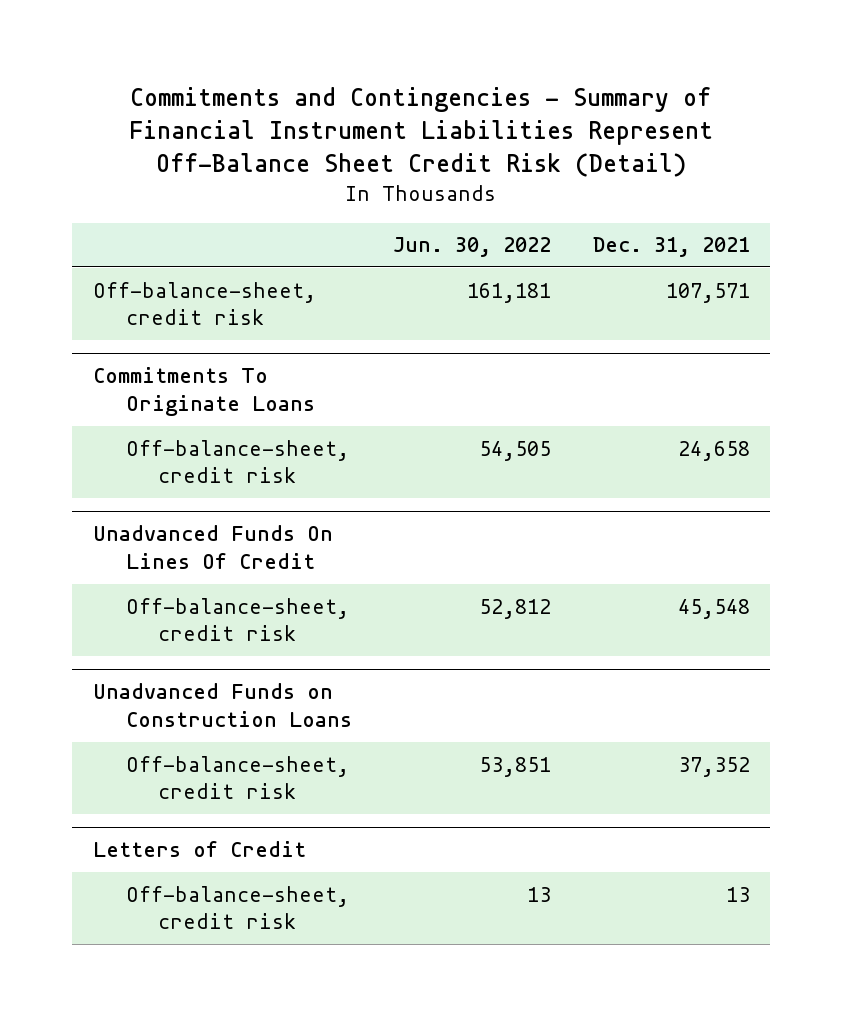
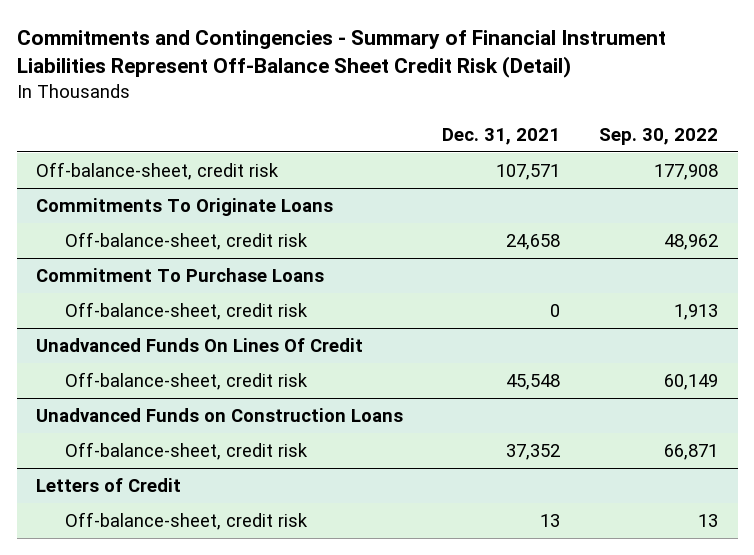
- | Jun. 30, 2022 | Dec. 31, 2021
+ | Dec. 31, 2021 | Sep. 30, 2022
+ Commitment To Purchase Loans
+ Off-balance-sheet, credit risk | 0 | 1,913

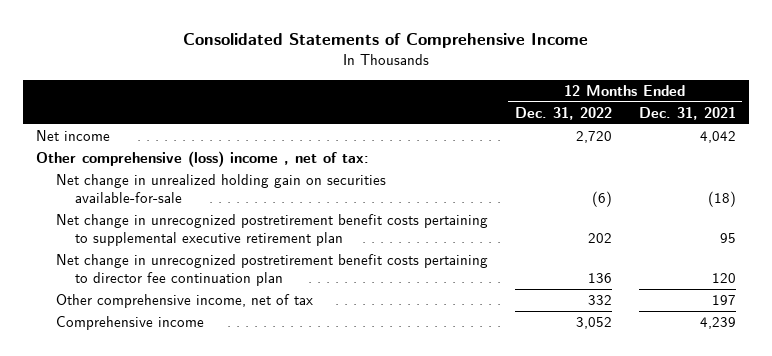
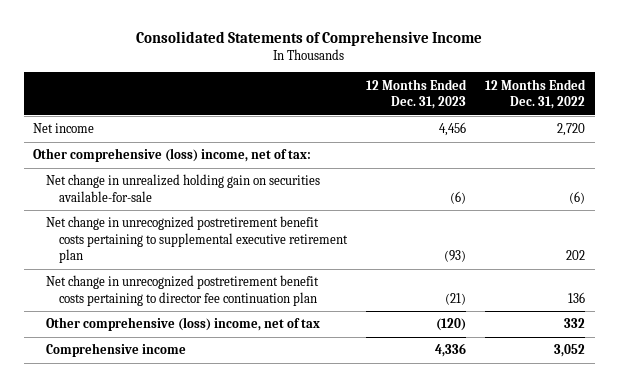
- | 12 Months Ended Dec. 31, 2022 | 12 Months Ended Dec. 31, 2021
+ | 12 Months Ended Dec. 31, 2023 | 12 Months Ended Dec. 31, 2022
- Other comprehensive (loss) income , net of tax:
+ Other comprehensive (loss) income, net of tax:
- Other comprehensive income, net of tax | 332 | 197
+ Other comprehensive (loss) income, net of tax | (120) | 332

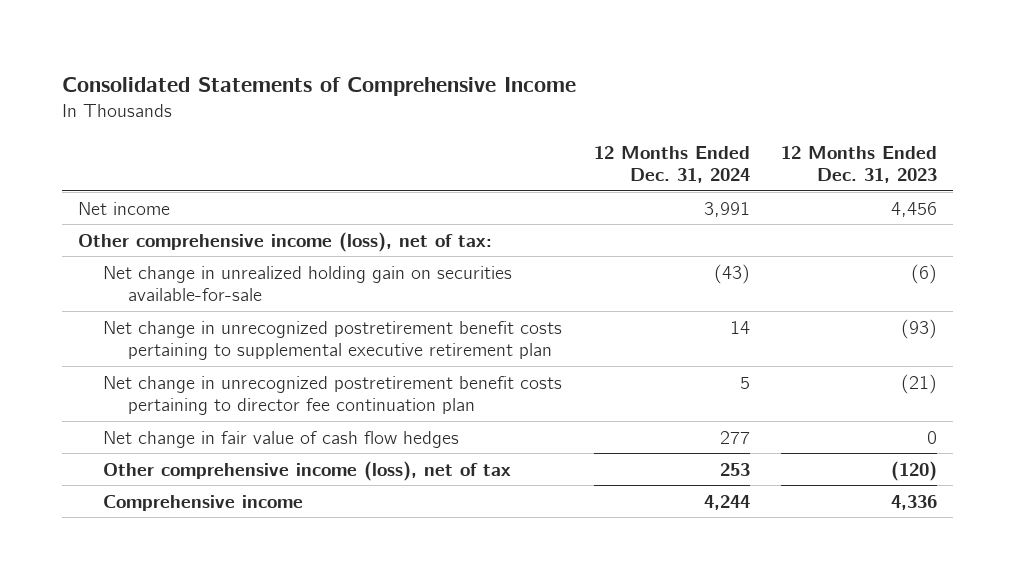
- | 12 Months Ended Dec. 31, 2023 | 12 Months Ended Dec. 31, 2022
+ | 12 Months Ended Dec. 31, 2024 | 12 Months Ended Dec. 31, 2023
- Other comprehensive (loss) income, net of tax:
+ Other comprehensive income (loss), net of tax:
- Other comprehensive (loss) income, net of tax | (120) | 332
+ Net change in fair value of cash flow hedges | 277 | 0
+ Other comprehensive income (loss), net of tax | 253 | (120)

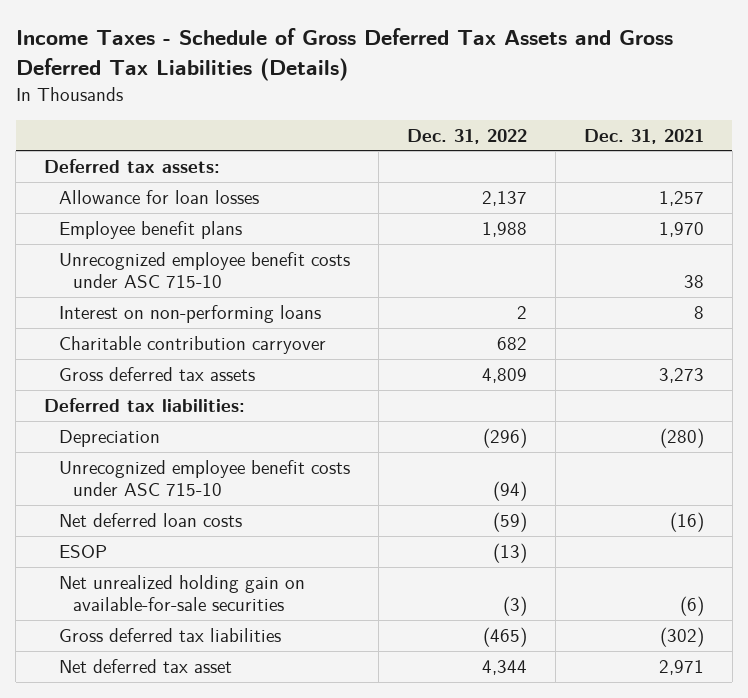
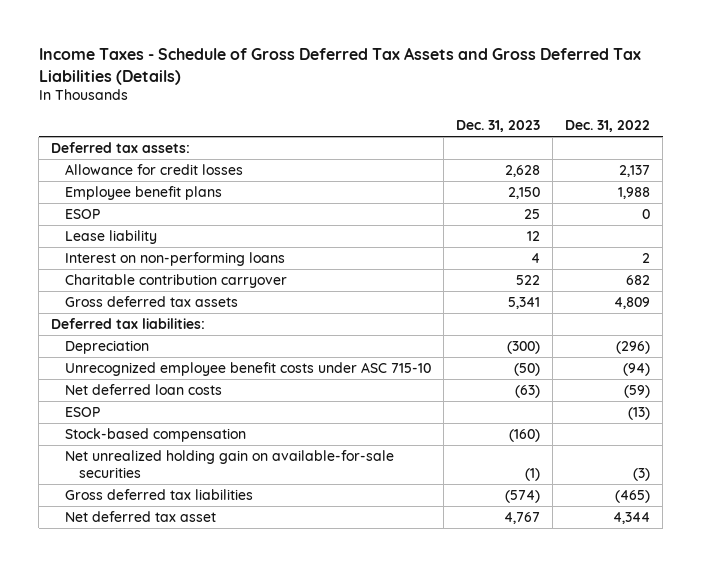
- | Dec. 31, 2022 | Dec. 31, 2021
+ | Dec. 31, 2023 | Dec. 31, 2022
- Allowance for loan losses | 2,137 | 1,257
+ Allowance for credit losses | 2,628 | 2,137
- Unrecognized employee benefit costs under ASC 715-10 | | 38
+ ESOP | 25 | 0
+ Lease liability | 12 |
+ Stock-based compensation | (160) |

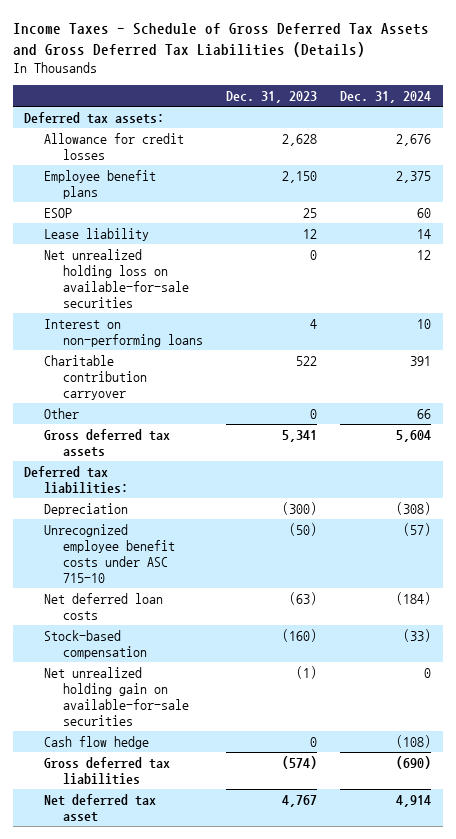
- | Dec. 31, 2023 | Dec. 31, 2022
+ | Dec. 31, 2023 | Dec. 31, 2024
+ Net unrealized holding loss on available-for-sale securities | 0 | 12
+ Other | 0 | 66
- ESOP | | (13)
+ Cash flow hedge | 0 | (108)

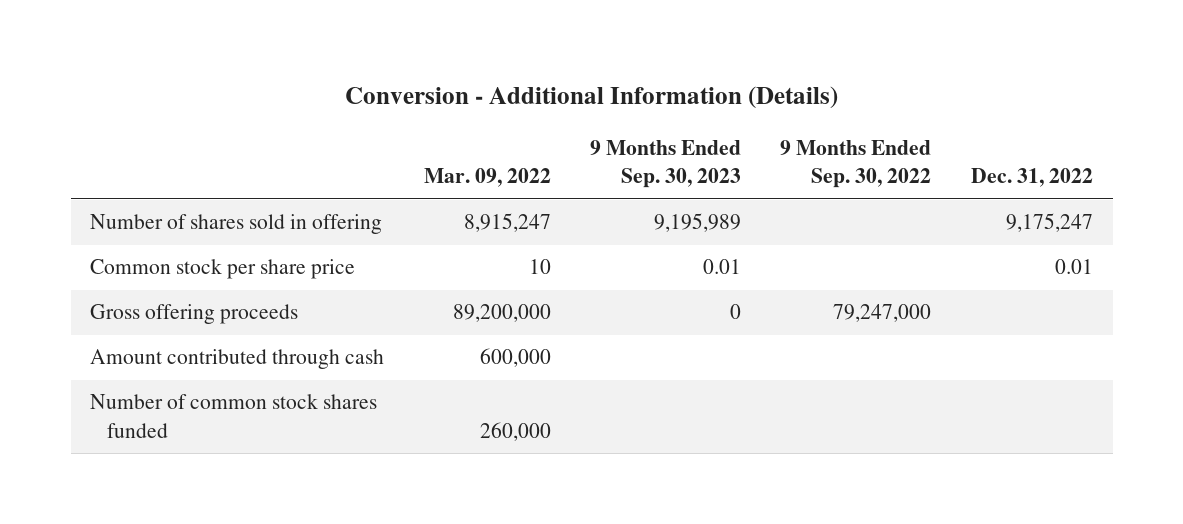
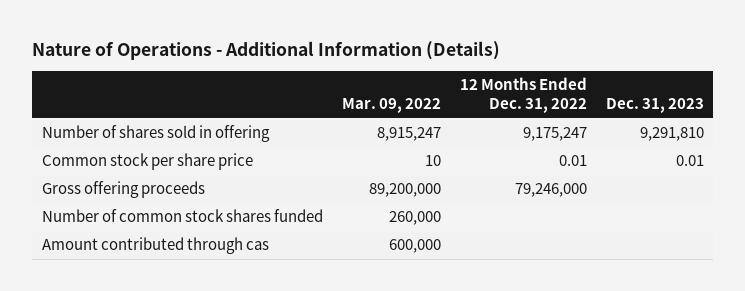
- Conversion - Additional Information (Details)
+ Nature of Operations - Additional Information (Details)
- | Mar. 09, 2022 | 9 Months Ended Sep. 30, 2023 | 9 Months Ended Sep. 30, 2022 | Dec. 31, 2022
+ | Mar. 09, 2022 | 12 Months Ended Dec. 31, 2022 | Dec. 31, 2023
- Amount contributed through cash | 600,000 | | |
+ Amount contributed through cas | 600,000 | |

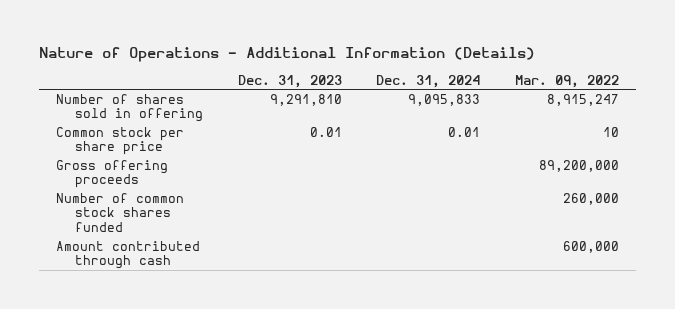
- | Mar. 09, 2022 | 12 Months Ended Dec. 31, 2022 | Dec. 31, 2023
+ | Dec. 31, 2023 | Dec. 31, 2024 | Mar. 09, 2022
- Amount contributed through cas | 600,000 | |
+ Amount contributed through cash | | | 600,000

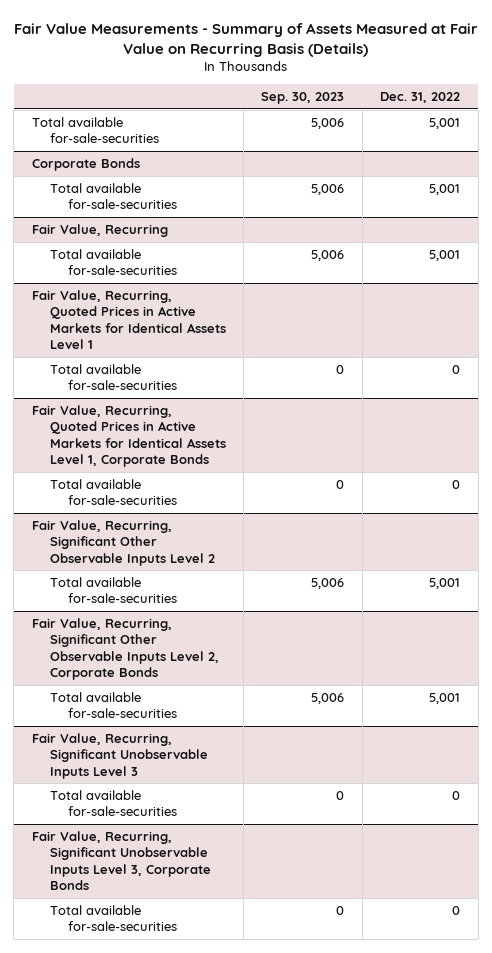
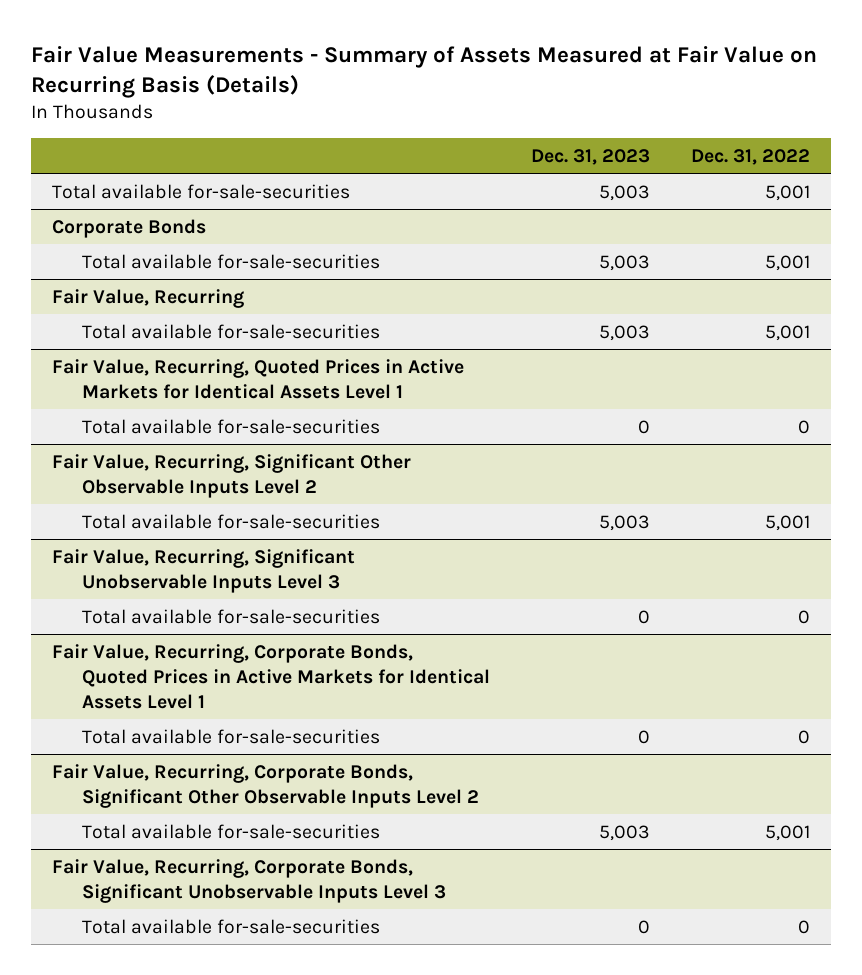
- | Sep. 30, 2023 | Dec. 31, 2022
+ | Dec. 31, 2023 | Dec. 31, 2022
- Fair Value, Recurring, Quoted Prices in Active Markets for Identical Assets Level 1, Corporate Bonds
- Total available for-sale-securities | 0 | 0
- Fair Value, Recurring, Significant Other Observable Inputs Level 2, Corporate Bonds
- Total available for-sale-securities | 5,006 | 5,001
- Fair Value, Recurring, Significant Unobservable Inputs Level 3, Corporate Bonds
+ Fair Value, Recurring, Corporate Bonds, Quoted Prices in Active Markets for Identical Assets Level 1
+ Fair Value, Recurring, Corporate Bonds, Significant Other Observable Inputs Level 2
+ Total available for-sale-securities | 5,003 | 5,001
+ Fair Value, Recurring, Corporate Bonds, Significant Unobservable Inputs Level 3
+ Total available for-sale-securities | 0 | 0

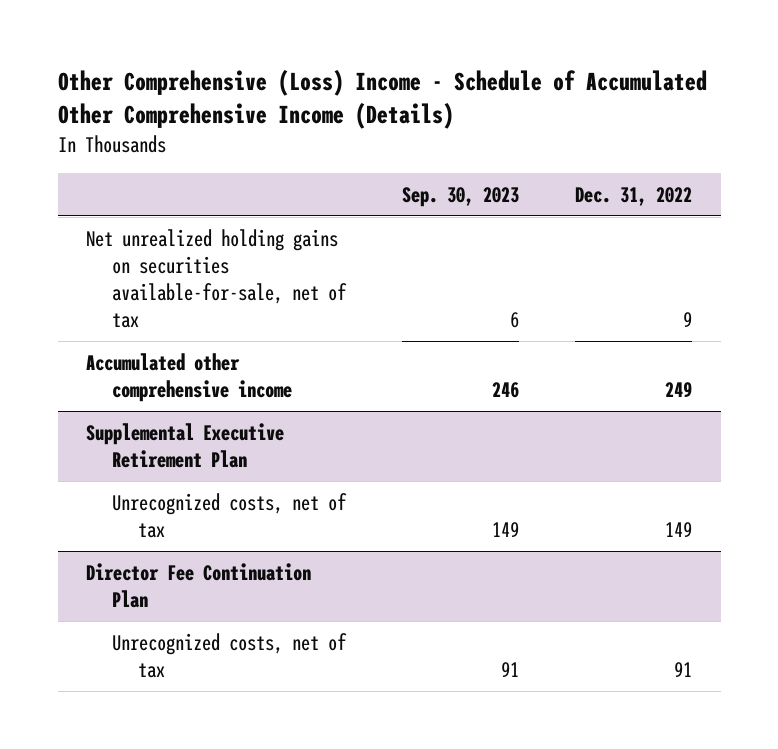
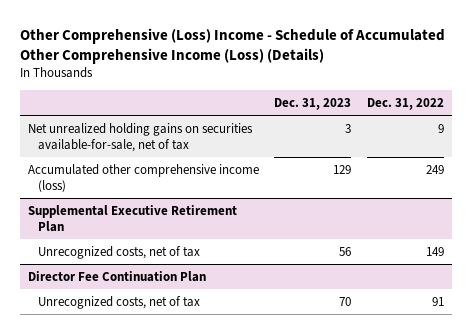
- Other Comprehensive (Loss) Income - Schedule of Accumulated Other Comprehensive Income (Details)
+ Other Comprehensive (Loss) Income - Schedule of Accumulated Other Comprehensive Income (Loss) (Details)
- | Sep. 30, 2023 | Dec. 31, 2022
+ | Dec. 31, 2023 | Dec. 31, 2022
- Accumulated other comprehensive income | 246 | 249
+ Accumulated other comprehensive income (loss) | 129 | 249

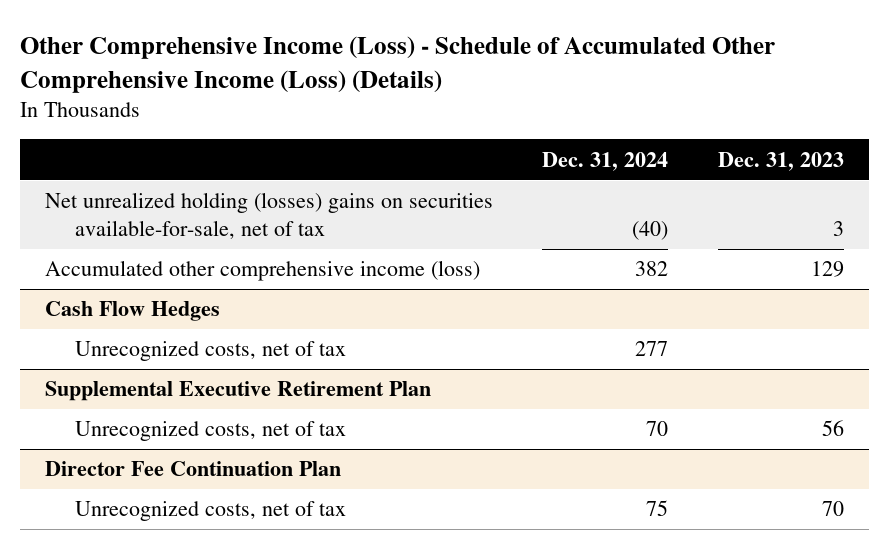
- Other Comprehensive (Loss) Income - Schedule of Accumulated Other Comprehensive Income (Loss) (Details)
+ Other Comprehensive Income (Loss) - Schedule of Accumulated Other Comprehensive Income (Loss) (Details)
- | Dec. 31, 2023 | Dec. 31, 2022
+ | Dec. 31, 2024 | Dec. 31, 2023
- Net unrealized holding gains on securities available-for-sale, net of tax | 3 | 9
+ Net unrealized holding (losses) gains on securities available-for-sale, net of tax | (40) | 3
+ Cash Flow Hedges
+ Unrecognized costs, net of tax | 277 |

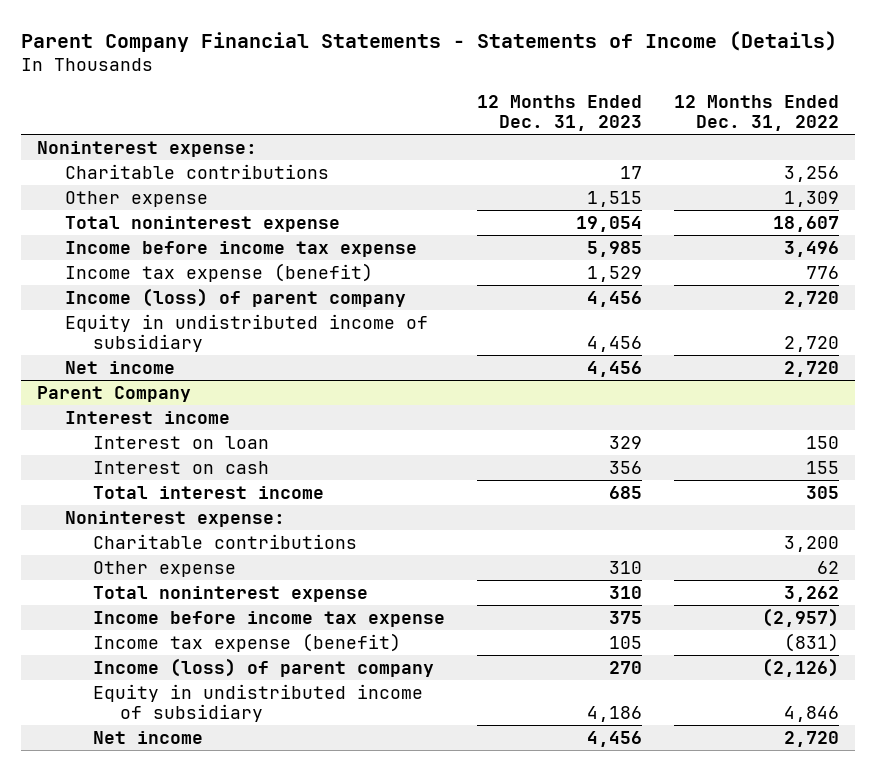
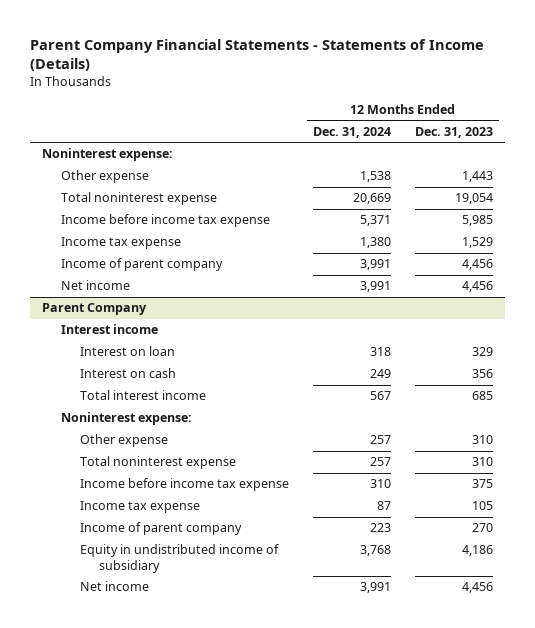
- | 12 Months Ended Dec. 31, 2023 | 12 Months Ended Dec. 31, 2022
+ | 12 Months Ended Dec. 31, 2024 | 12 Months Ended Dec. 31, 2023
- Charitable contributions | 17 | 3,256
- Other expense | 1,515 | 1,309
+ Other expense | 1,538 | 1,443
- Income tax expense (benefit) | 1,529 | 776
- Income (loss) of parent company | 4,456 | 2,720
- Equity in undistributed income of subsidiary | 4,456 | 2,720
+ Income tax expense | 1,380 | 1,529
+ Income of parent company | 3,991 | 4,456
@ Parent Company
- Charitable contributions | | 3,200
- Income tax expense (benefit) | 105 | (831)
- Income (loss) of parent company | 270 | (2,126)
+ Income tax expense | 87 | 105
+ Income of parent company | 223 | 270

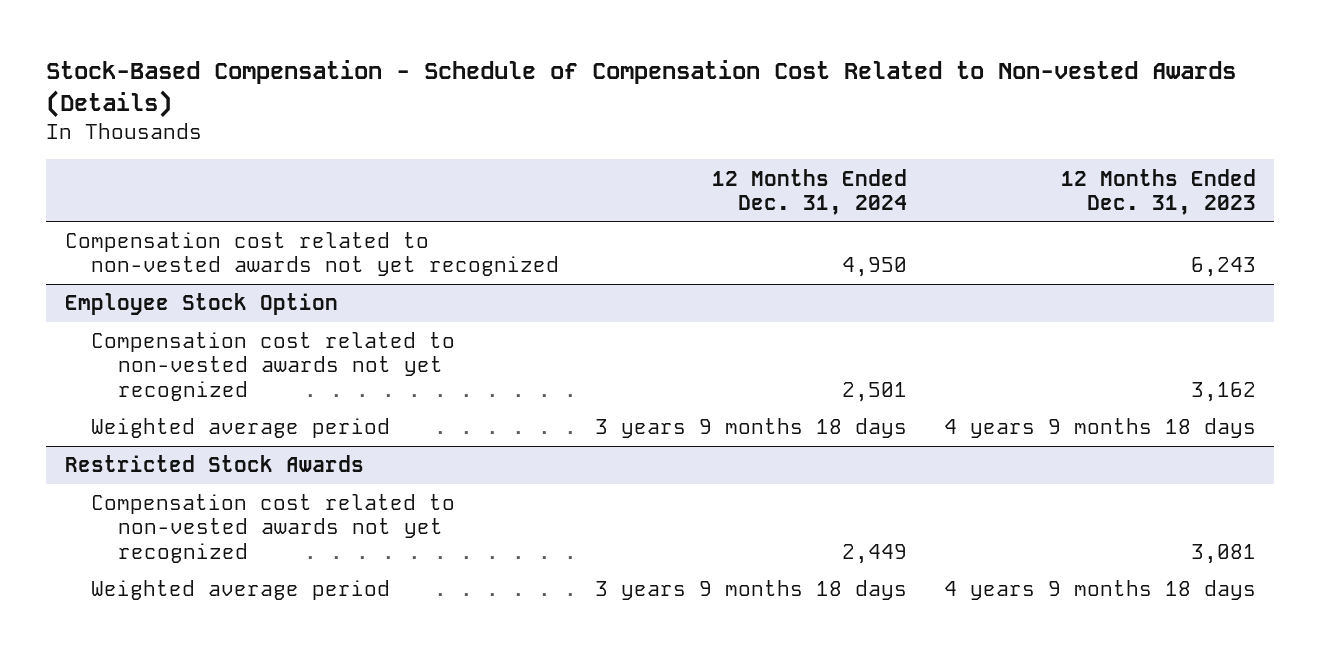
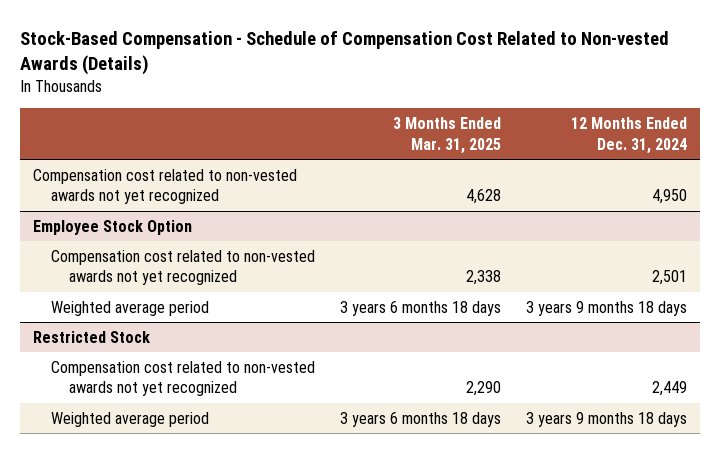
- | 12 Months Ended Dec. 31, 2024 | 12 Months Ended Dec. 31, 2023
+ | 3 Months Ended Mar. 31, 2025 | 12 Months Ended Dec. 31, 2024
- Restricted Stock Awards
+ Restricted Stock

